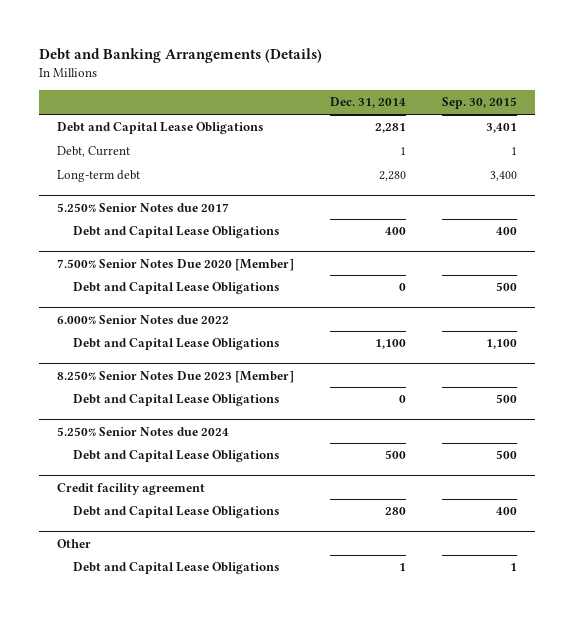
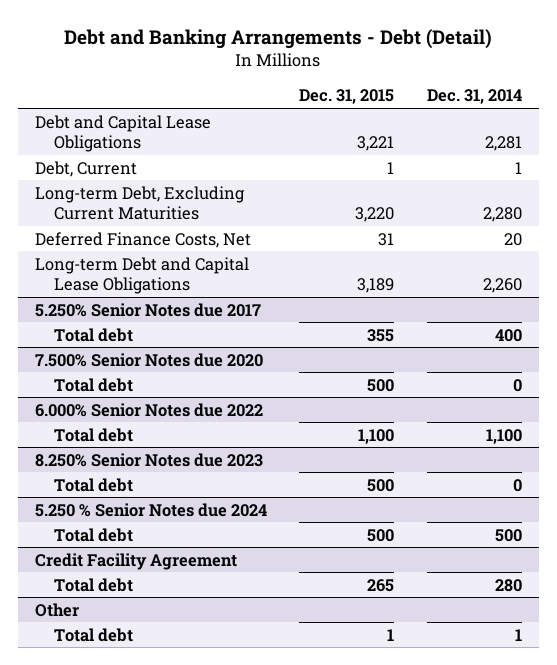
- Debt and Banking Arrangements (Details)
+ Debt and Banking Arrangements - Debt (Detail)
- | Dec. 31, 2014 | Sep. 30, 2015
+ | Dec. 31, 2015 | Dec. 31, 2014
- Long-term debt | 2,280 | 3,400
+ Long-term Debt, Excluding Current Maturities | 3,220 | 2,280
+ Deferred Finance Costs, Net | 31 | 20
+ Long-term Debt and Capital Lease Obligations | 3,189 | 2,260
@ 5.250% Senior Notes due 2017
- Debt and Capital Lease Obligations | 400 | 400
- 7.500% Senior Notes Due 2020 [Member]
- Debt and Capital Lease Obligations | 0 | 500
@ 5.250% Senior Notes due 2017
+ Total debt | 355 | 400
+ 7.500% Senior Notes due 2020
+ Total debt | 500 | 0
@ 6.000% Senior Notes due 2022
- Debt and Capital Lease Obligations | 1,100 | 1,100
- 8.250% Senior Notes Due 2023 [Member]
- Debt and Capital Lease Obligations | 0 | 500
- 5.250% Senior Notes due 2024
- Debt and Capital Lease Obligations | 500 | 500
- Credit facility agreement
- Debt and Capital Lease Obligations | 280 | 400
@ 6.000% Senior Notes due 2022
+ Total debt | 1,100 | 1,100
+ 8.250% Senior Notes due 2023
+ Total debt | 500 | 0
+ 5.250 % Senior Notes due 2024
+ Total debt | 500 | 500
+ Credit Facility Agreement
+ Total debt | 265 | 280
@ Other
- Debt and Capital Lease Obligations | 1 | 1
+ Total debt | 1 | 1

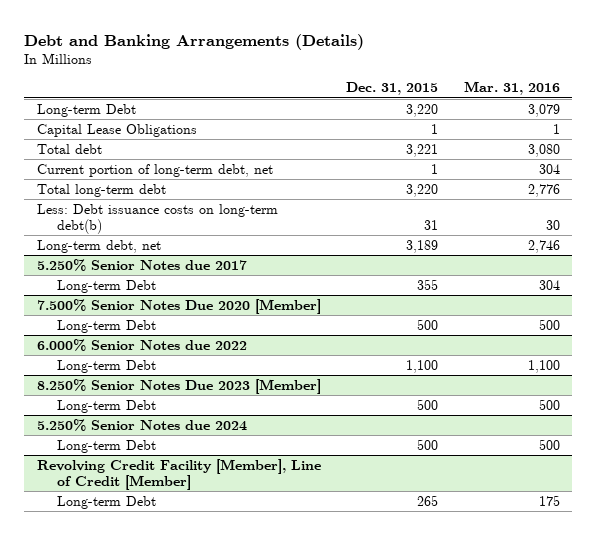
- Debt and Banking Arrangements - Debt (Detail)
+ Debt and Banking Arrangements (Details)
- | Dec. 31, 2015 | Dec. 31, 2014
+ | Dec. 31, 2015 | Mar. 31, 2016
- Debt and Capital Lease Obligations | 3,221 | 2,281
- Debt, Current | 1 | 1
- Long-term Debt, Excluding Current Maturities | 3,220 | 2,280
- Deferred Finance Costs, Net | 31 | 20
- Long-term Debt and Capital Lease Obligations | 3,189 | 2,260
+ Long-term Debt | 3,220 | 3,079
+ Capital Lease Obligations | 1 | 1
+ Total debt | 3,221 | 3,080
+ Current portion of long-term debt, net | 1 | 304
+ Total long-term debt | 3,220 | 2,776
+ Less: Debt issuance costs on long-term debt(b) | 31 | 30
+ Long-term debt, net | 3,189 | 2,746
@ 5.250% Senior Notes due 2017
- Total debt | 355 | 400
- 7.500% Senior Notes due 2020
- Total debt | 500 | 0
@ 5.250% Senior Notes due 2017
+ Long-term Debt | 355 | 304
+ 7.500% Senior Notes Due 2020 [Member]
+ Long-term Debt | 500 | 500
@ 6.000% Senior Notes due 2022
- Total debt | 1,100 | 1,100
- 8.250% Senior Notes due 2023
- Total debt | 500 | 0
- 5.250 % Senior Notes due 2024
- Total debt | 500 | 500
- Credit Facility Agreement
- Total debt | 265 | 280
- Other
- Total debt | 1 | 1
@ 6.000% Senior Notes due 2022
+ Long-term Debt | 1,100 | 1,100
+ 8.250% Senior Notes Due 2023 [Member]
+ Long-term Debt | 500 | 500
+ 5.250% Senior Notes due 2024
+ Long-term Debt | 500 | 500
+ Revolving Credit Facility [Member], Line of Credit [Member]
+ Long-term Debt | 265 | 175

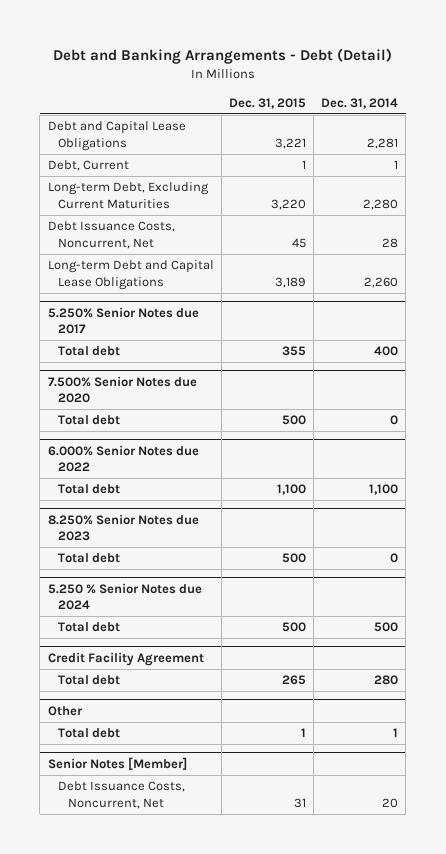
- Debt and Banking Arrangements (Details)
+ Debt and Banking Arrangements - Debt (Detail)
- | Dec. 31, 2015 | Mar. 31, 2016
+ | Dec. 31, 2015 | Dec. 31, 2014
- Long-term Debt | 3,220 | 3,079
- Capital Lease Obligations | 1 | 1
- Total debt | 3,221 | 3,080
- Current portion of long-term debt, net | 1 | 304
- Total long-term debt | 3,220 | 2,776
- Less: Debt issuance costs on long-term debt(b) | 31 | 30
- Long-term debt, net | 3,189 | 2,746
+ Debt and Capital Lease Obligations | 3,221 | 2,281
+ Debt, Current | 1 | 1
+ Long-term Debt, Excluding Current Maturities | 3,220 | 2,280
+ Debt Issuance Costs, Noncurrent, Net | 45 | 28
+ Long-term Debt and Capital Lease Obligations | 3,189 | 2,260
@ 5.250% Senior Notes due 2017
- Long-term Debt | 355 | 304
- 7.500% Senior Notes Due 2020 [Member]
- Long-term Debt | 500 | 500
@ 5.250% Senior Notes due 2017
+ Total debt | 355 | 400
+ 7.500% Senior Notes due 2020
+ Total debt | 500 | 0
@ 6.000% Senior Notes due 2022
- Long-term Debt | 1,100 | 1,100
- 8.250% Senior Notes Due 2023 [Member]
- Long-term Debt | 500 | 500
- 5.250% Senior Notes due 2024
- Long-term Debt | 500 | 500
- Revolving Credit Facility [Member], Line of Credit [Member]
- Long-term Debt | 265 | 175
@ 6.000% Senior Notes due 2022
+ Total debt | 1,100 | 1,100
+ 8.250% Senior Notes due 2023
+ Total debt | 500 | 0
+ 5.250 % Senior Notes due 2024
+ Total debt | 500 | 500
+ Credit Facility Agreement
+ Total debt | 265 | 280
+ Other
+ Total debt | 1 | 1
+ Senior Notes [Member]
+ Debt Issuance Costs, Noncurrent, Net | 31 | 20

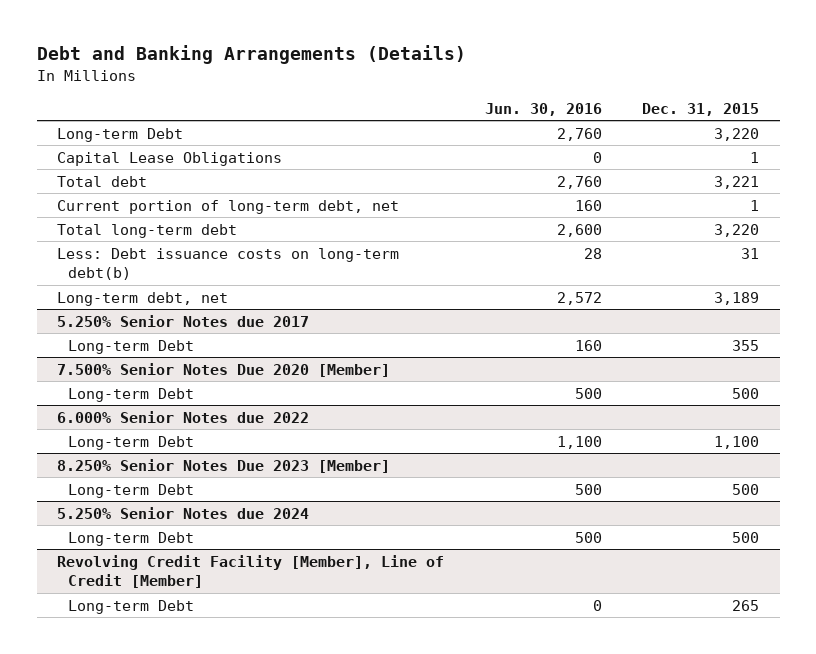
- Debt and Banking Arrangements - Debt (Detail)
+ Debt and Banking Arrangements (Details)
- | Dec. 31, 2015 | Dec. 31, 2014
+ | Jun. 30, 2016 | Dec. 31, 2015
- Debt and Capital Lease Obligations | 3,221 | 2,281
- Debt, Current | 1 | 1
- Long-term Debt, Excluding Current Maturities | 3,220 | 2,280
- Debt Issuance Costs, Noncurrent, Net | 45 | 28
- Long-term Debt and Capital Lease Obligations | 3,189 | 2,260
+ Long-term Debt | 2,760 | 3,220
+ Capital Lease Obligations | 0 | 1
+ Total debt | 2,760 | 3,221
+ Current portion of long-term debt, net | 160 | 1
+ Total long-term debt | 2,600 | 3,220
+ Less: Debt issuance costs on long-term debt(b) | 28 | 31
+ Long-term debt, net | 2,572 | 3,189
@ 5.250% Senior Notes due 2017
- Total debt | 355 | 400
- 7.500% Senior Notes due 2020
- Total debt | 500 | 0
@ 5.250% Senior Notes due 2017
+ Long-term Debt | 160 | 355
+ 7.500% Senior Notes Due 2020 [Member]
+ Long-term Debt | 500 | 500
@ 6.000% Senior Notes due 2022
- Total debt | 1,100 | 1,100
- 8.250% Senior Notes due 2023
- Total debt | 500 | 0
- 5.250 % Senior Notes due 2024
- Total debt | 500 | 500
- Credit Facility Agreement
- Total debt | 265 | 280
- Other
- Total debt | 1 | 1
- Senior Notes [Member]
- Debt Issuance Costs, Noncurrent, Net | 31 | 20
@ 6.000% Senior Notes due 2022
+ Long-term Debt | 1,100 | 1,100
+ 8.250% Senior Notes Due 2023 [Member]
+ Long-term Debt | 500 | 500
+ 5.250% Senior Notes due 2024
+ Long-term Debt | 500 | 500
+ Revolving Credit Facility [Member], Line of Credit [Member]
+ Long-term Debt | 0 | 265

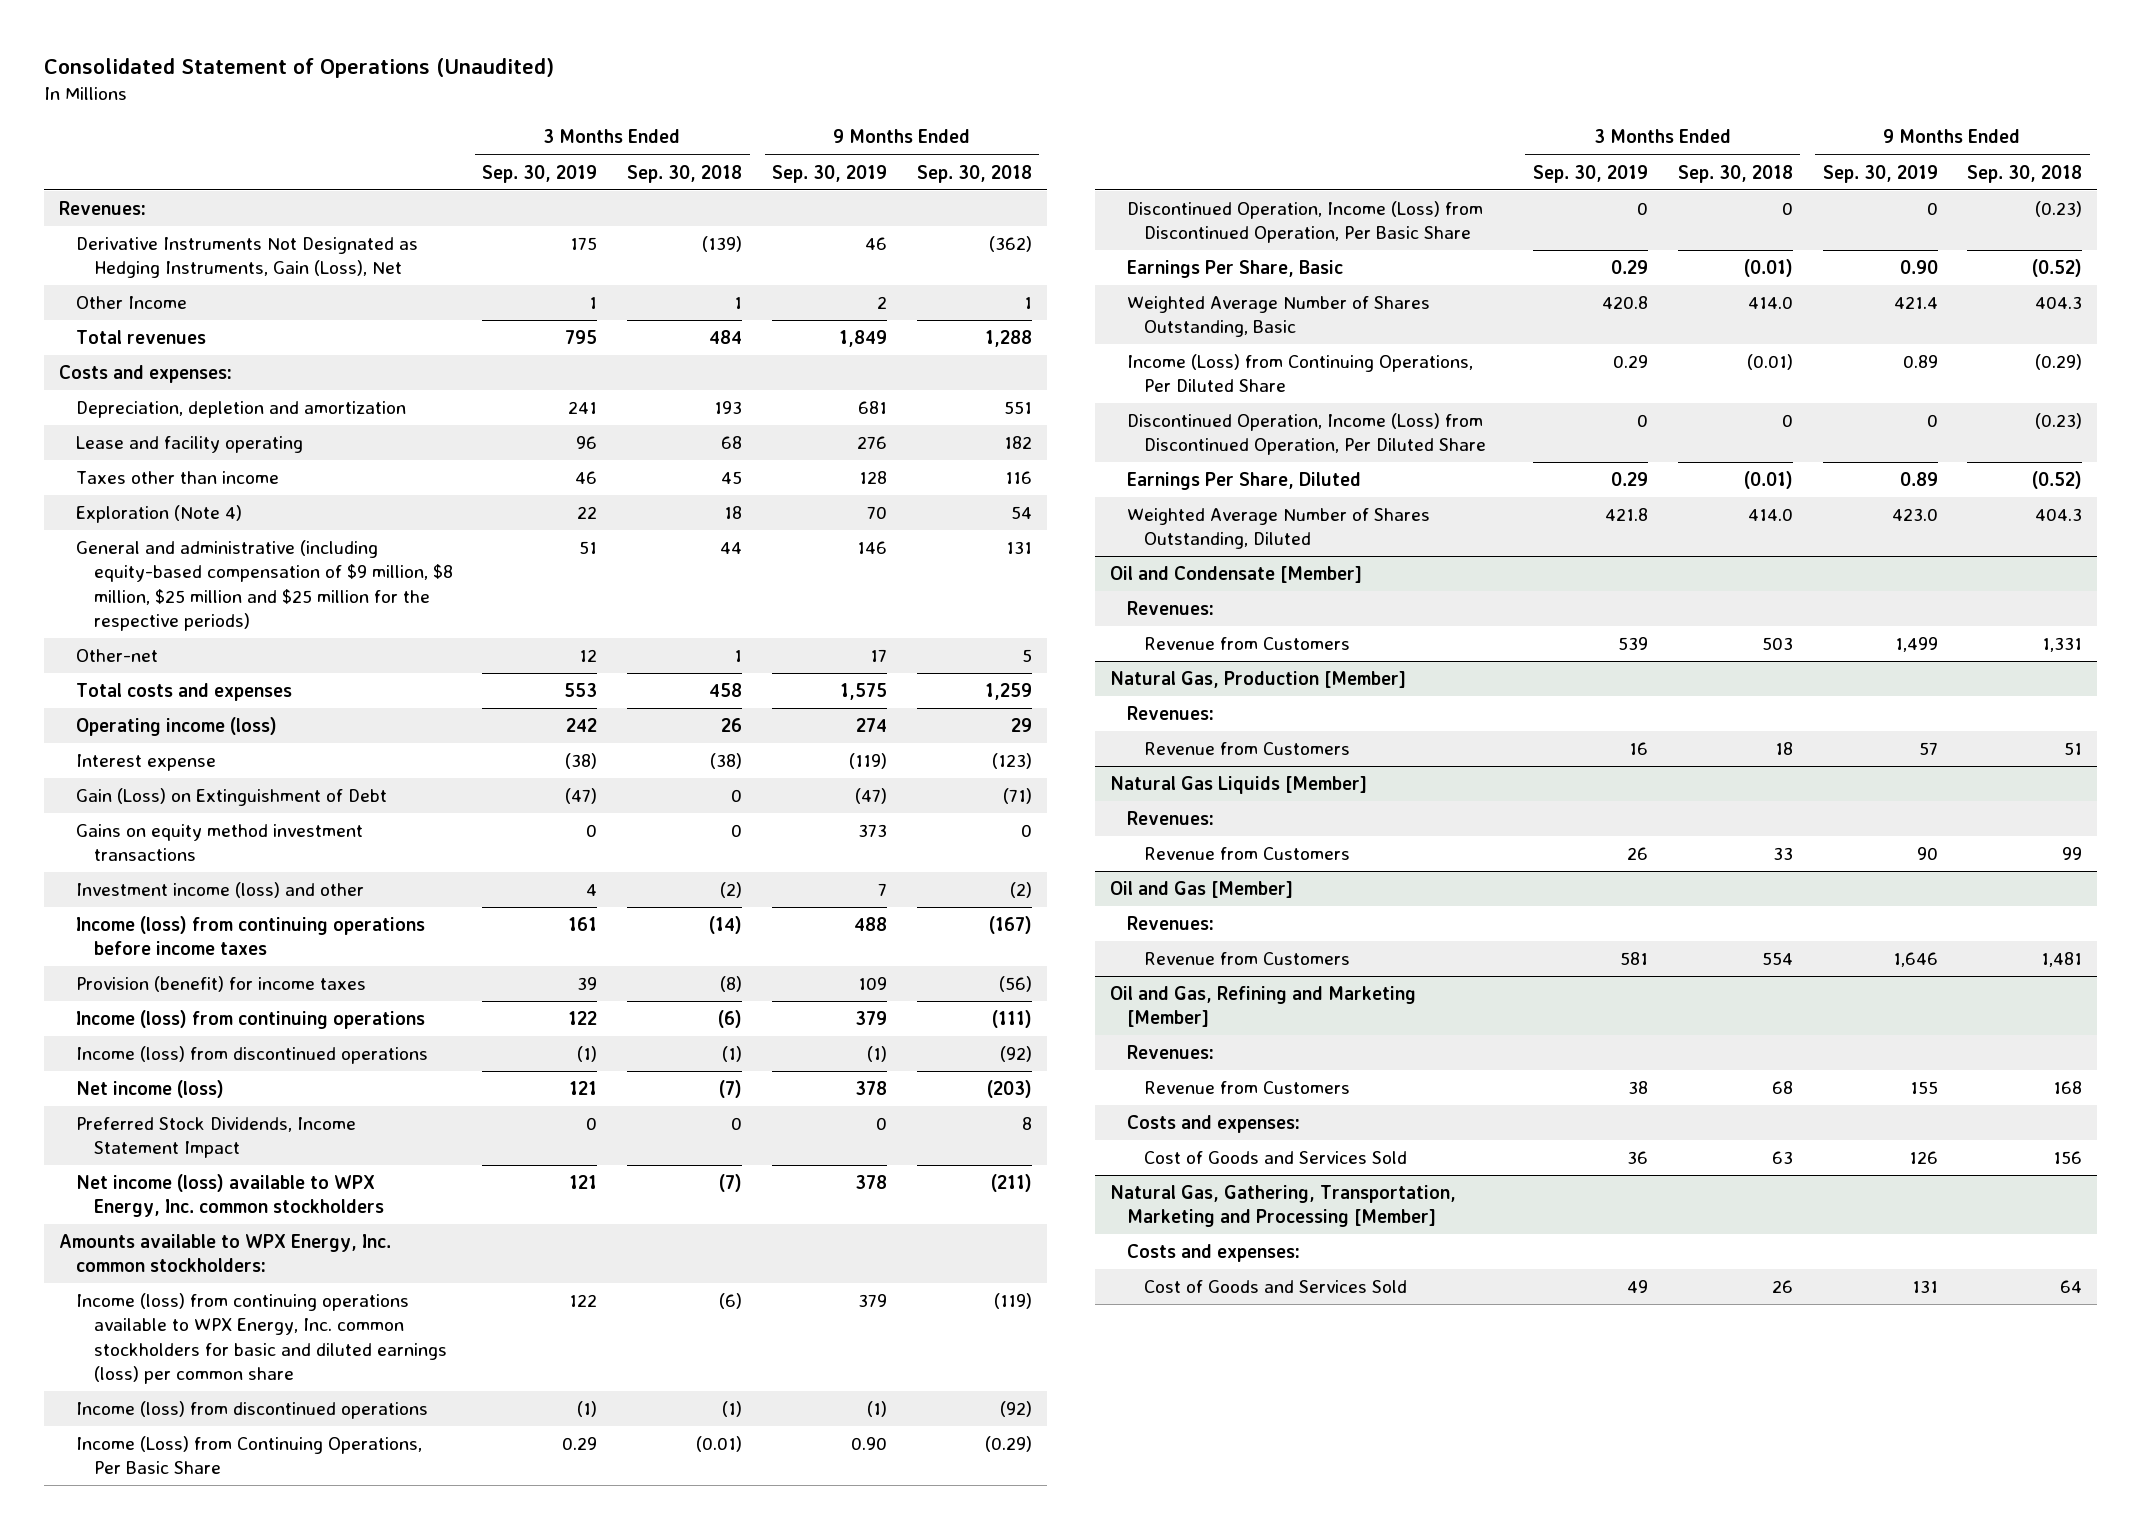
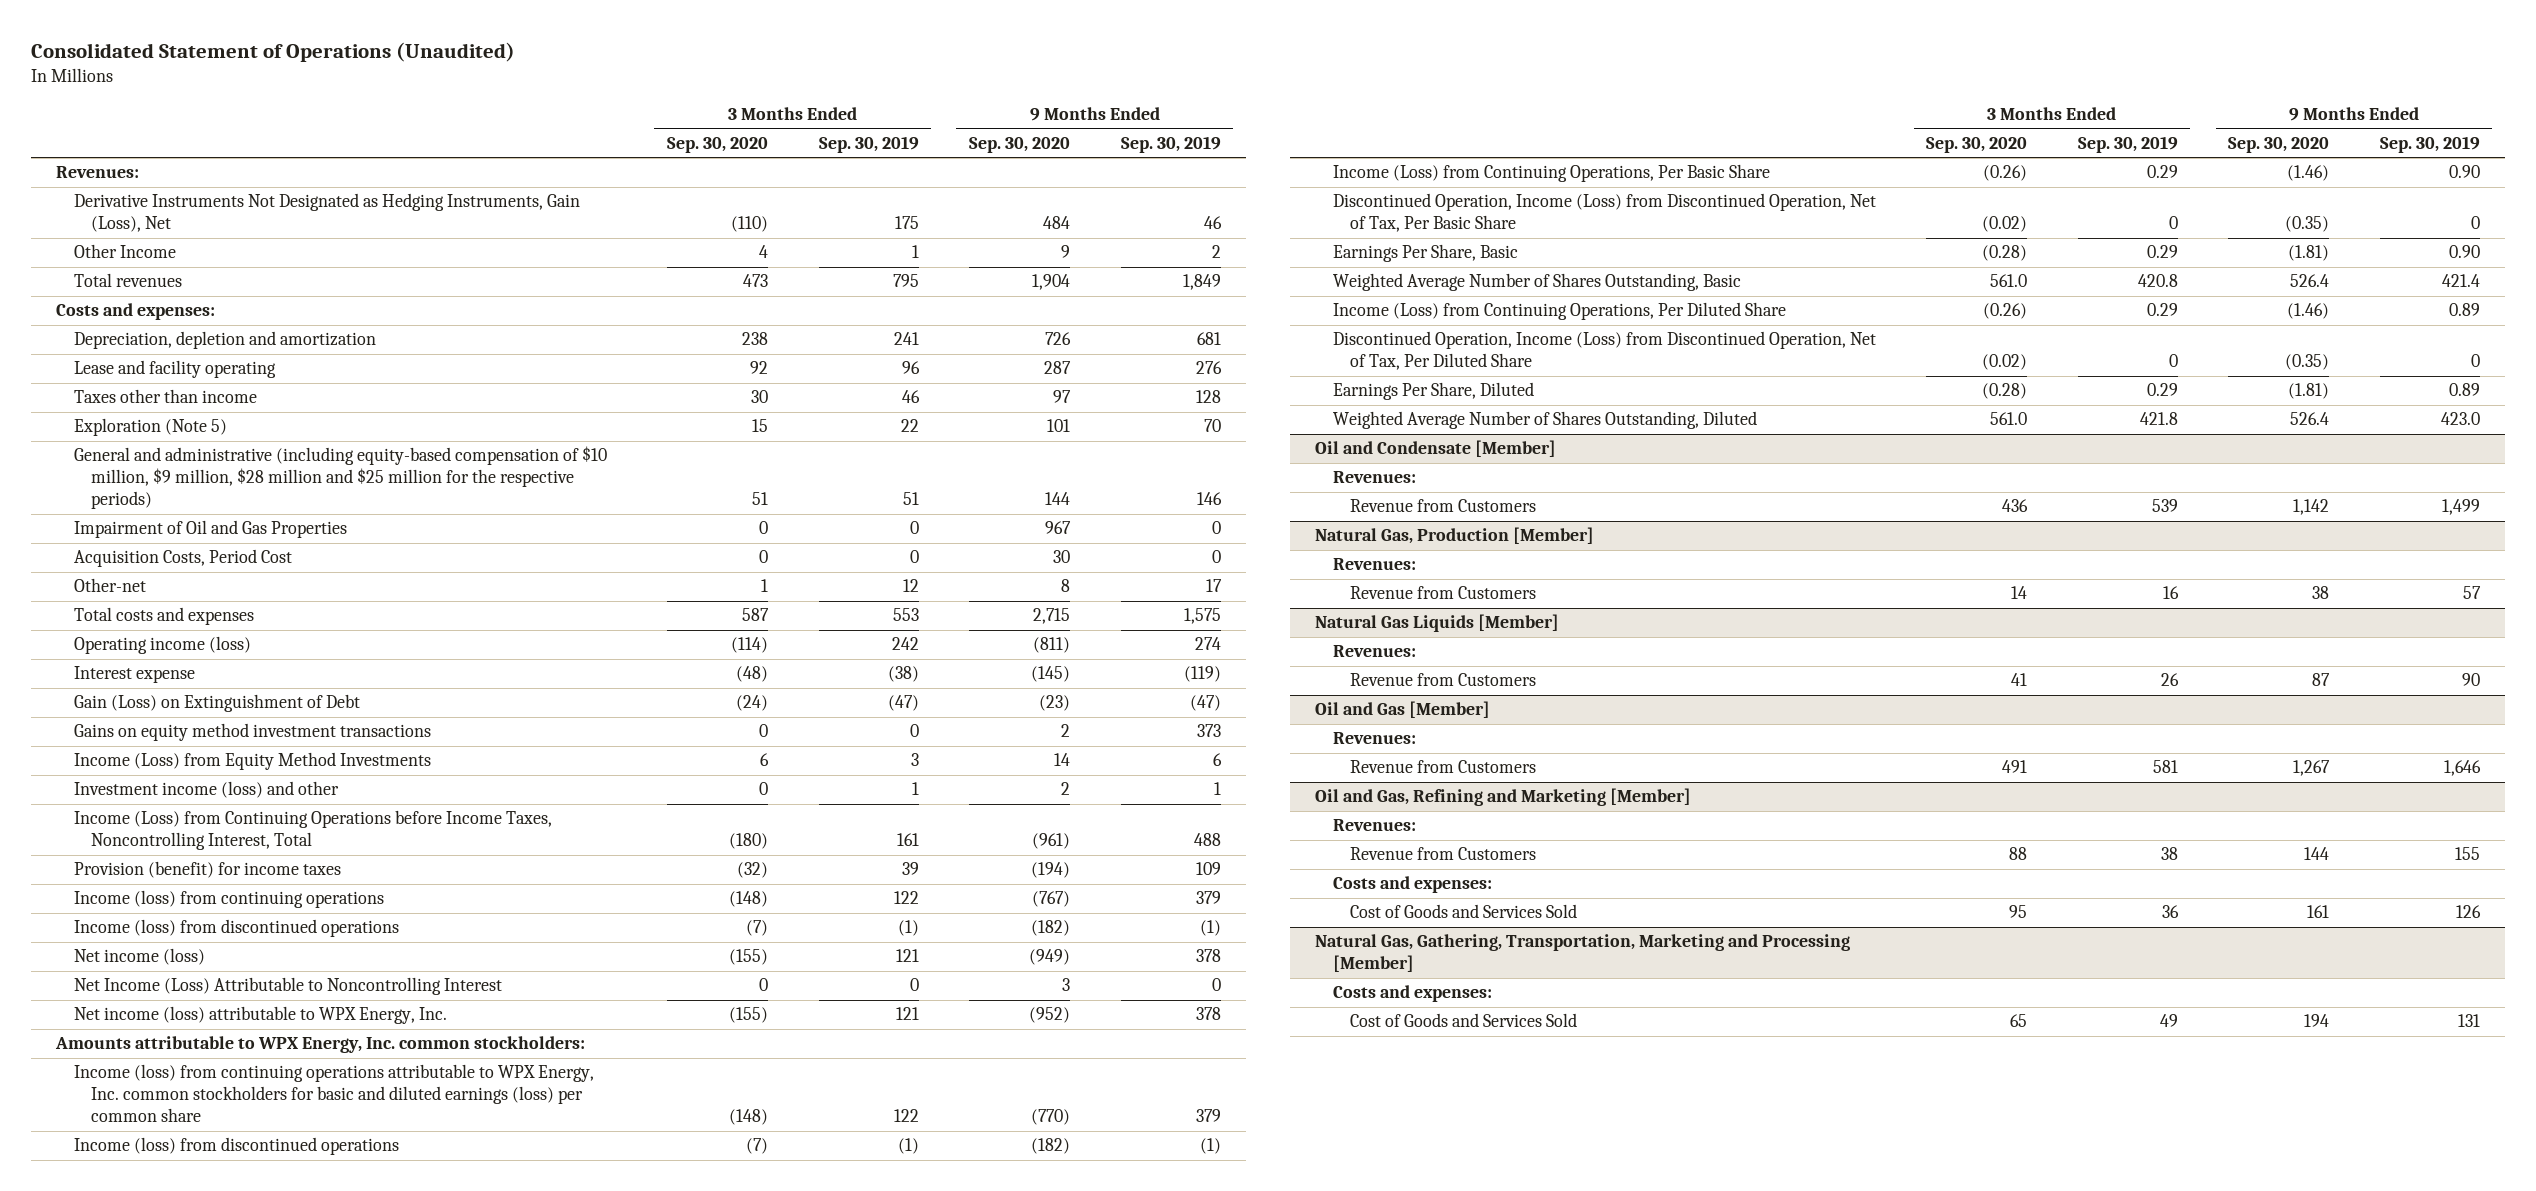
- | 3 Months Ended Sep. 30, 2019 | 3 Months Ended Sep. 30, 2018 | 9 Months Ended Sep. 30, 2019 | 9 Months Ended Sep. 30, 2018
+ | 3 Months Ended Sep. 30, 2020 | 3 Months Ended Sep. 30, 2019 | 9 Months Ended Sep. 30, 2020 | 9 Months Ended Sep. 30, 2019
- Exploration (Note 4) | 22 | 18 | 70 | 54
- General and administrative (including equity-based compensation of $9 million, $8 million, $25 million and $25 million for the respective periods) | 51 | 44 | 146 | 131
+ Exploration (Note 5) | 15 | 22 | 101 | 70
+ General and administrative (including equity-based compensation of $10 million, $9 million, $28 million and $25 million for the respective periods) | 51 | 51 | 144 | 146
+ Impairment of Oil and Gas Properties | 0 | 0 | 967 | 0
+ Acquisition Costs, Period Cost | 0 | 0 | 30 | 0
- Investment income (loss) and other | 4 | (2) | 7 | (2)
- Income (loss) from continuing operations before income taxes | 161 | (14) | 488 | (167)
+ Income (Loss) from Equity Method Investments | 6 | 3 | 14 | 6
+ Investment income (loss) and other | 0 | 1 | 2 | 1
+ Income (Loss) from Continuing Operations before Income Taxes, Noncontrolling Interest, Total | (180) | 161 | (961) | 488
- Preferred Stock Dividends, Income Statement Impact | 0 | 0 | 0 | 8
- Net income (loss) available to WPX Energy, Inc. common stockholders | 121 | (7) | 378 | (211)
- Amounts available to WPX Energy, Inc. common stockholders:
- Income (loss) from continuing operations available to WPX Energy, Inc. common stockholders for basic and diluted earnings (loss) per common share | 122 | (6) | 379 | (119)
+ Net Income (Loss) Attributable to Noncontrolling Interest | 0 | 0 | 3 | 0
+ Net income (loss) attributable to WPX Energy, Inc. | (155) | 121 | (952) | 378
+ Amounts attributable to WPX Energy, Inc. common stockholders:
+ Income (loss) from continuing operations attributable to WPX Energy, Inc. common stockholders for basic and diluted earnings (loss) per common share | (148) | 122 | (770) | 379
- Discontinued Operation, Income (Loss) from Discontinued Operation, Per Basic Share | 0 | 0 | 0 | (0.23)
+ Discontinued Operation, Income (Loss) from Discontinued Operation, Net of Tax, Per Basic Share | (0.02) | 0 | (0.35) | 0
- Discontinued Operation, Income (Loss) from Discontinued Operation, Per Diluted Share | 0 | 0 | 0 | (0.23)
+ Discontinued Operation, Income (Loss) from Discontinued Operation, Net of Tax, Per Diluted Share | (0.02) | 0 | (0.35) | 0

